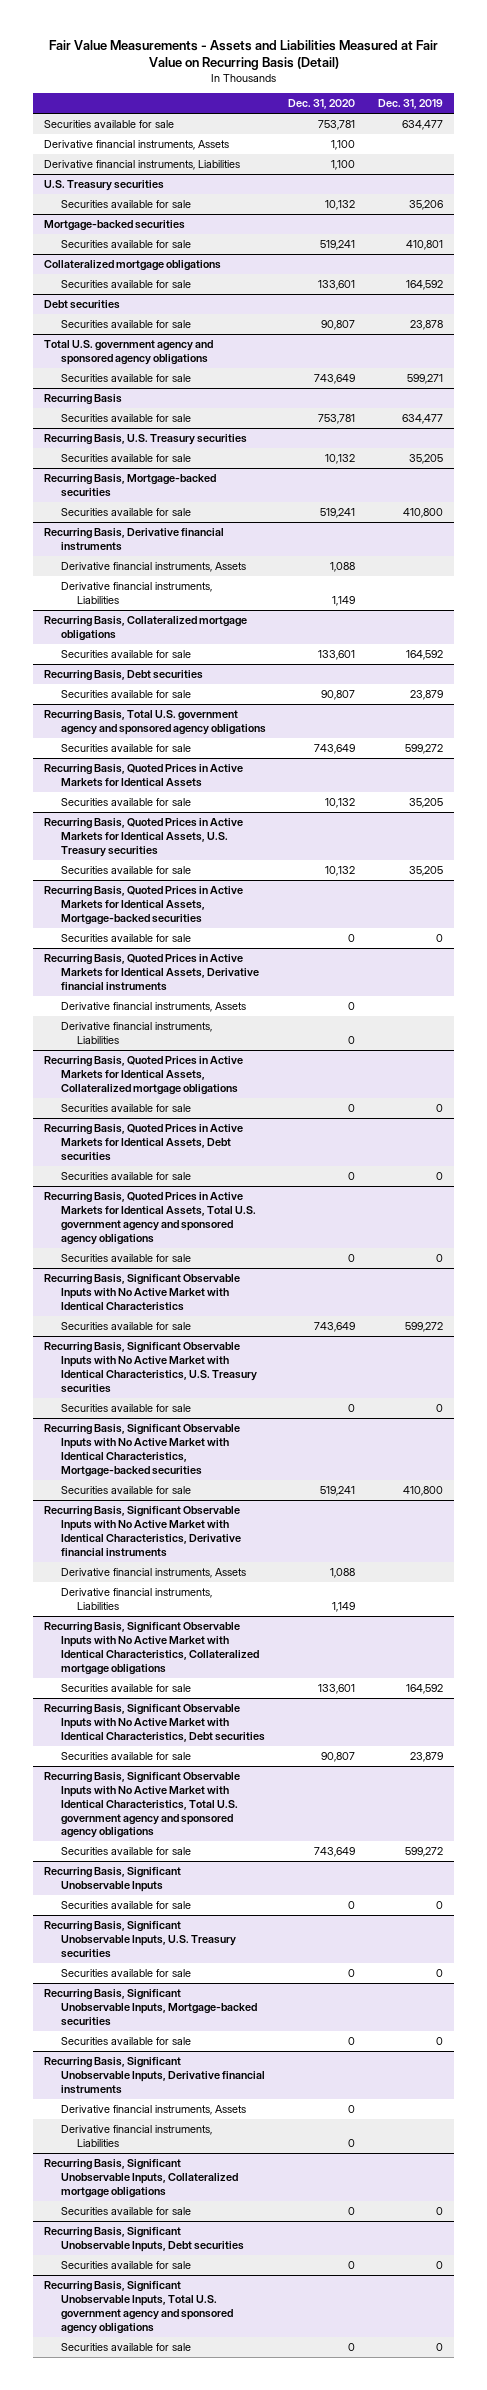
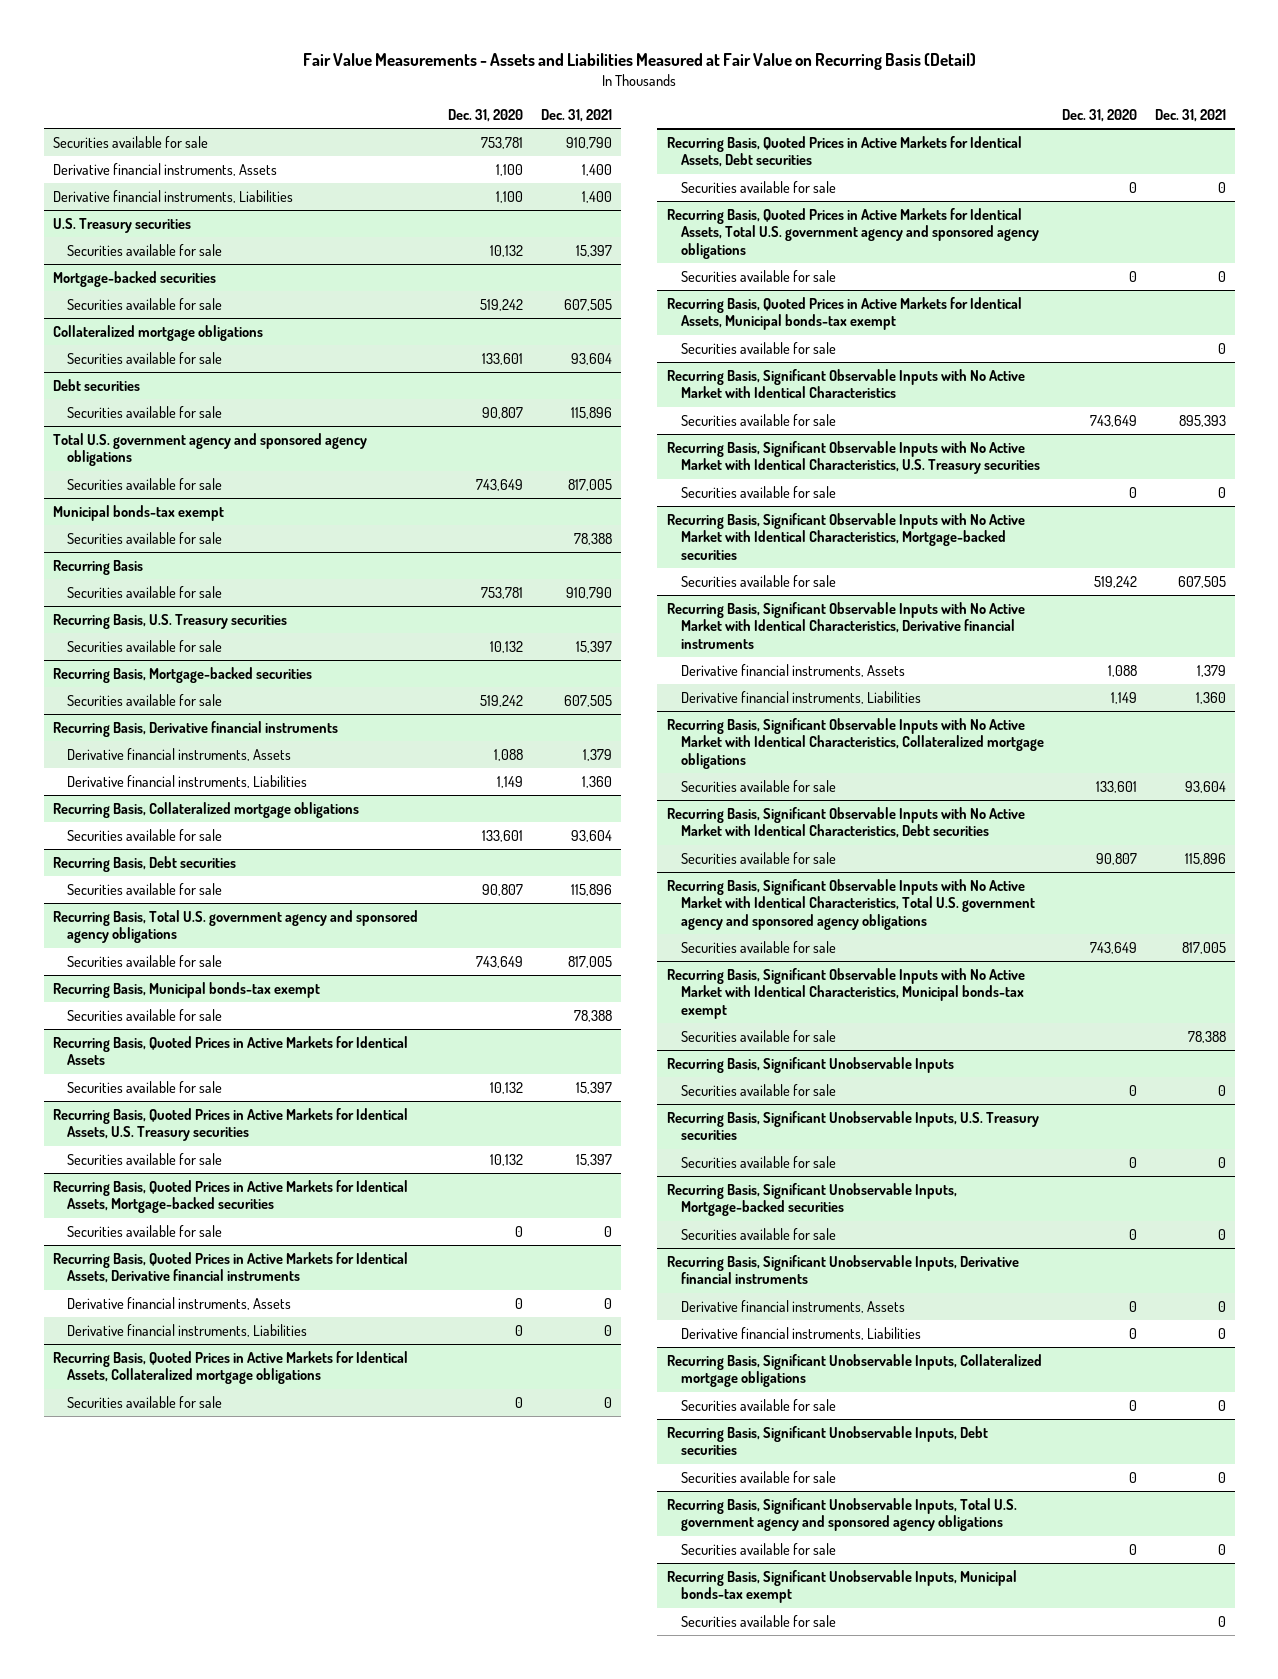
- | Dec. 31, 2020 | Dec. 31, 2019
+ | Dec. 31, 2020 | Dec. 31, 2021
@ Mortgage-backed securities
- Securities available for sale | 519,241 | 410,801
+ Securities available for sale | 519,242 | 607,505
+ Municipal bonds-tax exempt
+ Securities available for sale | | 78,388
@ Recurring Basis, Mortgage-backed securities
- Securities available for sale | 519,241 | 410,800
+ Securities available for sale | 519,242 | 607,505
+ Recurring Basis, Municipal bonds-tax exempt
+ Securities available for sale | | 78,388
+ Recurring Basis, Quoted Prices in Active Markets for Identical Assets, Municipal bonds-tax exempt
+ Securities available for sale | | 0
@ Recurring Basis, Significant Observable Inputs with No Active Market with Identical Characteristics, Mortgage-backed securities
- Securities available for sale | 519,241 | 410,800
+ Securities available for sale | 519,242 | 607,505
+ Recurring Basis, Significant Observable Inputs with No Active Market with Identical Characteristics, Municipal bonds-tax exempt
+ Securities available for sale | | 78,388
+ Recurring Basis, Significant Unobservable Inputs, Municipal bonds-tax exempt
+ Securities available for sale | | 0

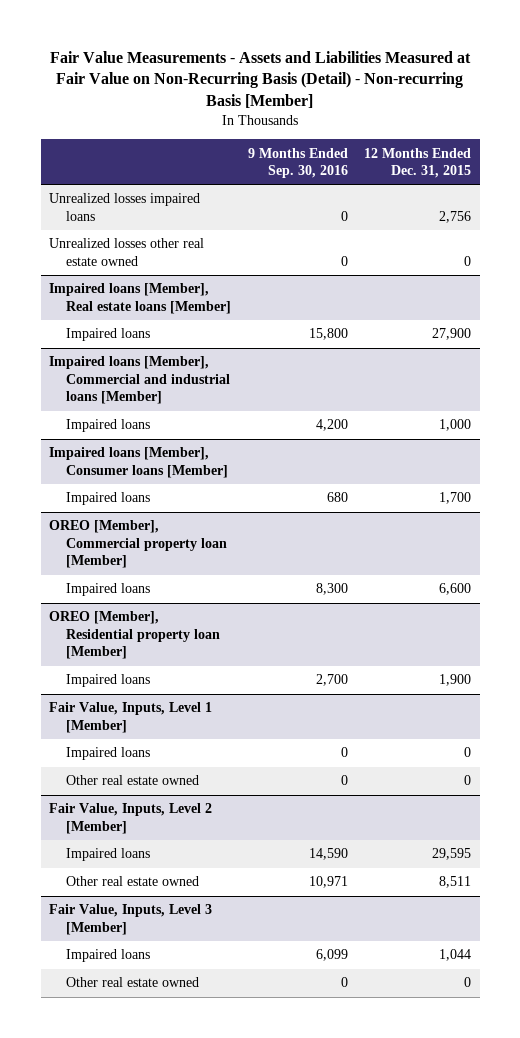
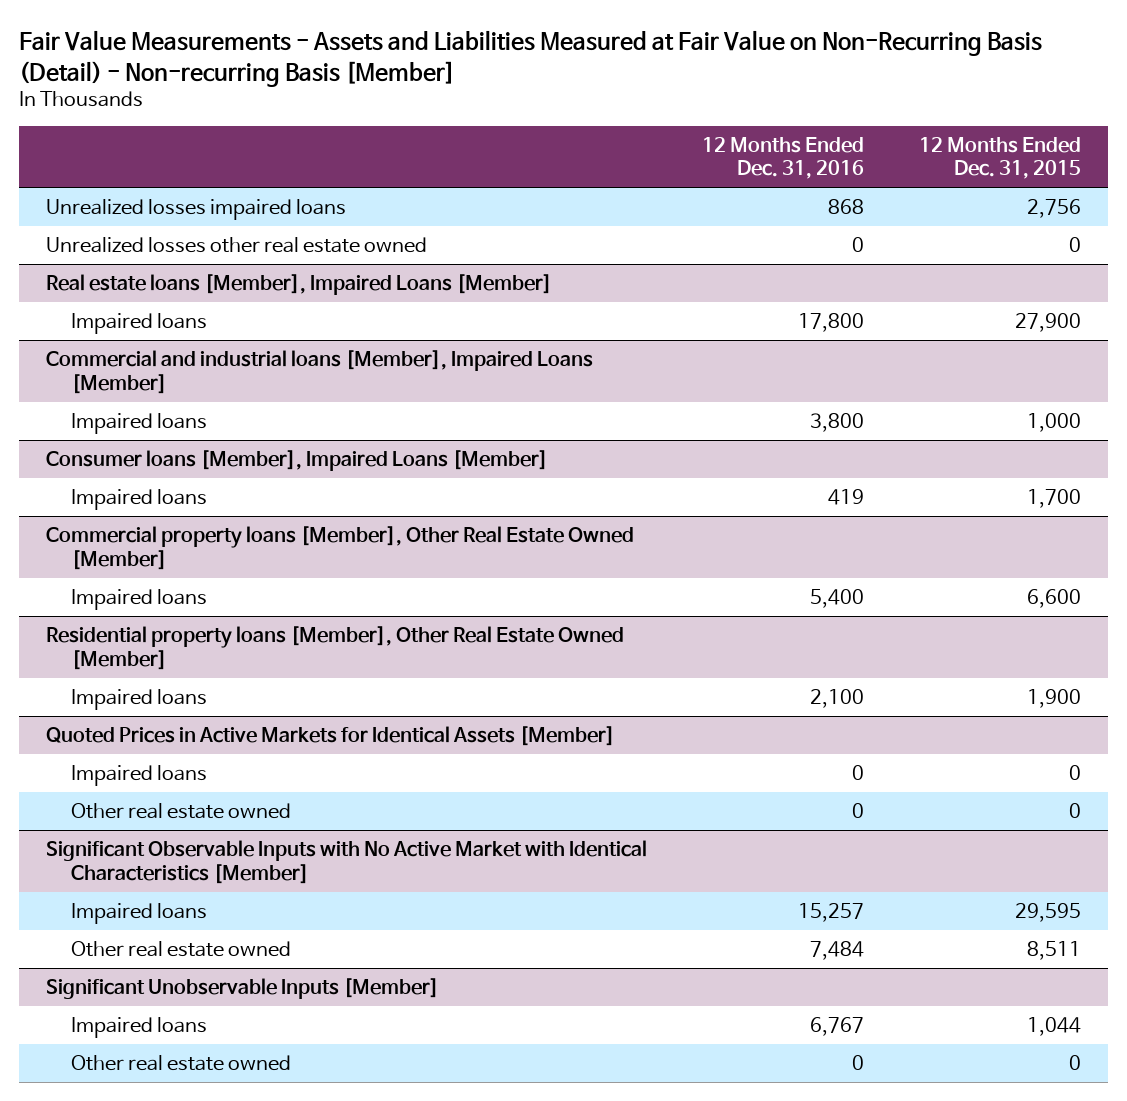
- | 9 Months Ended Sep. 30, 2016 | 12 Months Ended Dec. 31, 2015
+ | 12 Months Ended Dec. 31, 2016 | 12 Months Ended Dec. 31, 2015
- Impaired loans [Member], Real estate loans [Member]
+ Real estate loans [Member], Impaired Loans [Member]
- Impaired loans [Member], Commercial and industrial loans [Member]
+ Commercial and industrial loans [Member], Impaired Loans [Member]
- Impaired loans [Member], Consumer loans [Member]
+ Consumer loans [Member], Impaired Loans [Member]
- OREO [Member], Commercial property loan [Member]
+ Commercial property loans [Member], Other Real Estate Owned [Member]
- OREO [Member], Residential property loan [Member]
+ Residential property loans [Member], Other Real Estate Owned [Member]
- Fair Value, Inputs, Level 1 [Member]
+ Quoted Prices in Active Markets for Identical Assets [Member]
- Fair Value, Inputs, Level 2 [Member]
+ Significant Observable Inputs with No Active Market with Identical Characteristics [Member]
- Fair Value, Inputs, Level 3 [Member]
+ Significant Unobservable Inputs [Member]

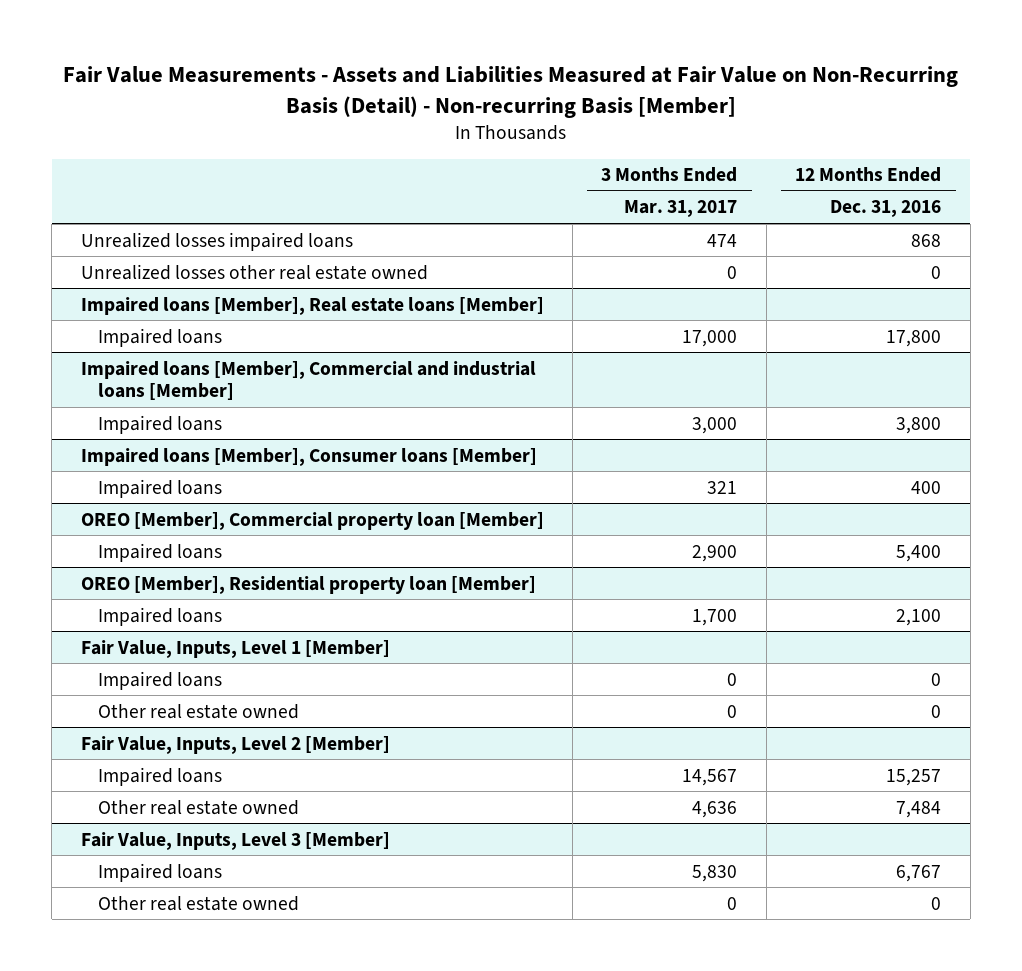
- | 12 Months Ended Dec. 31, 2016 | 12 Months Ended Dec. 31, 2015
+ | 3 Months Ended Mar. 31, 2017 | 12 Months Ended Dec. 31, 2016
- Real estate loans [Member], Impaired Loans [Member]
+ Impaired loans [Member], Real estate loans [Member]
- Commercial and industrial loans [Member], Impaired Loans [Member]
+ Impaired loans [Member], Commercial and industrial loans [Member]
- Consumer loans [Member], Impaired Loans [Member]
- Impaired loans | 419 | 1,700
- Commercial property loans [Member], Other Real Estate Owned [Member]
+ Impaired loans [Member], Consumer loans [Member]
+ Impaired loans | 321 | 400
+ OREO [Member], Commercial property loan [Member]
- Residential property loans [Member], Other Real Estate Owned [Member]
+ OREO [Member], Residential property loan [Member]
- Quoted Prices in Active Markets for Identical Assets [Member]
+ Fair Value, Inputs, Level 1 [Member]
- Significant Observable Inputs with No Active Market with Identical Characteristics [Member]
+ Fair Value, Inputs, Level 2 [Member]
- Significant Unobservable Inputs [Member]
+ Fair Value, Inputs, Level 3 [Member]

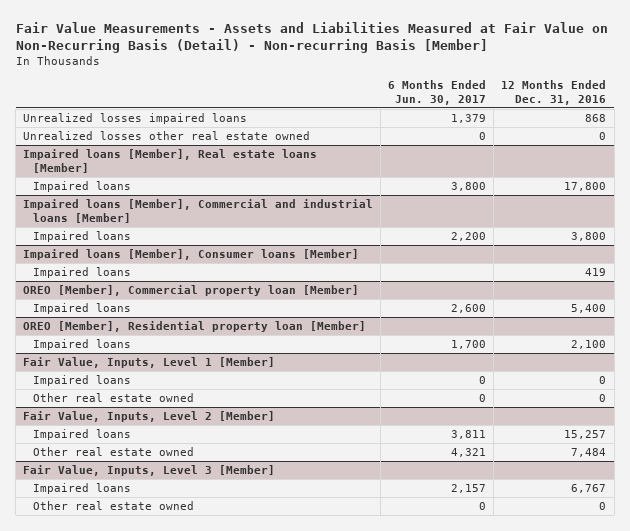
- | 3 Months Ended Mar. 31, 2017 | 12 Months Ended Dec. 31, 2016
+ | 6 Months Ended Jun. 30, 2017 | 12 Months Ended Dec. 31, 2016
@ Impaired loans [Member], Consumer loans [Member]
- Impaired loans | 321 | 400
+ Impaired loans | | 419

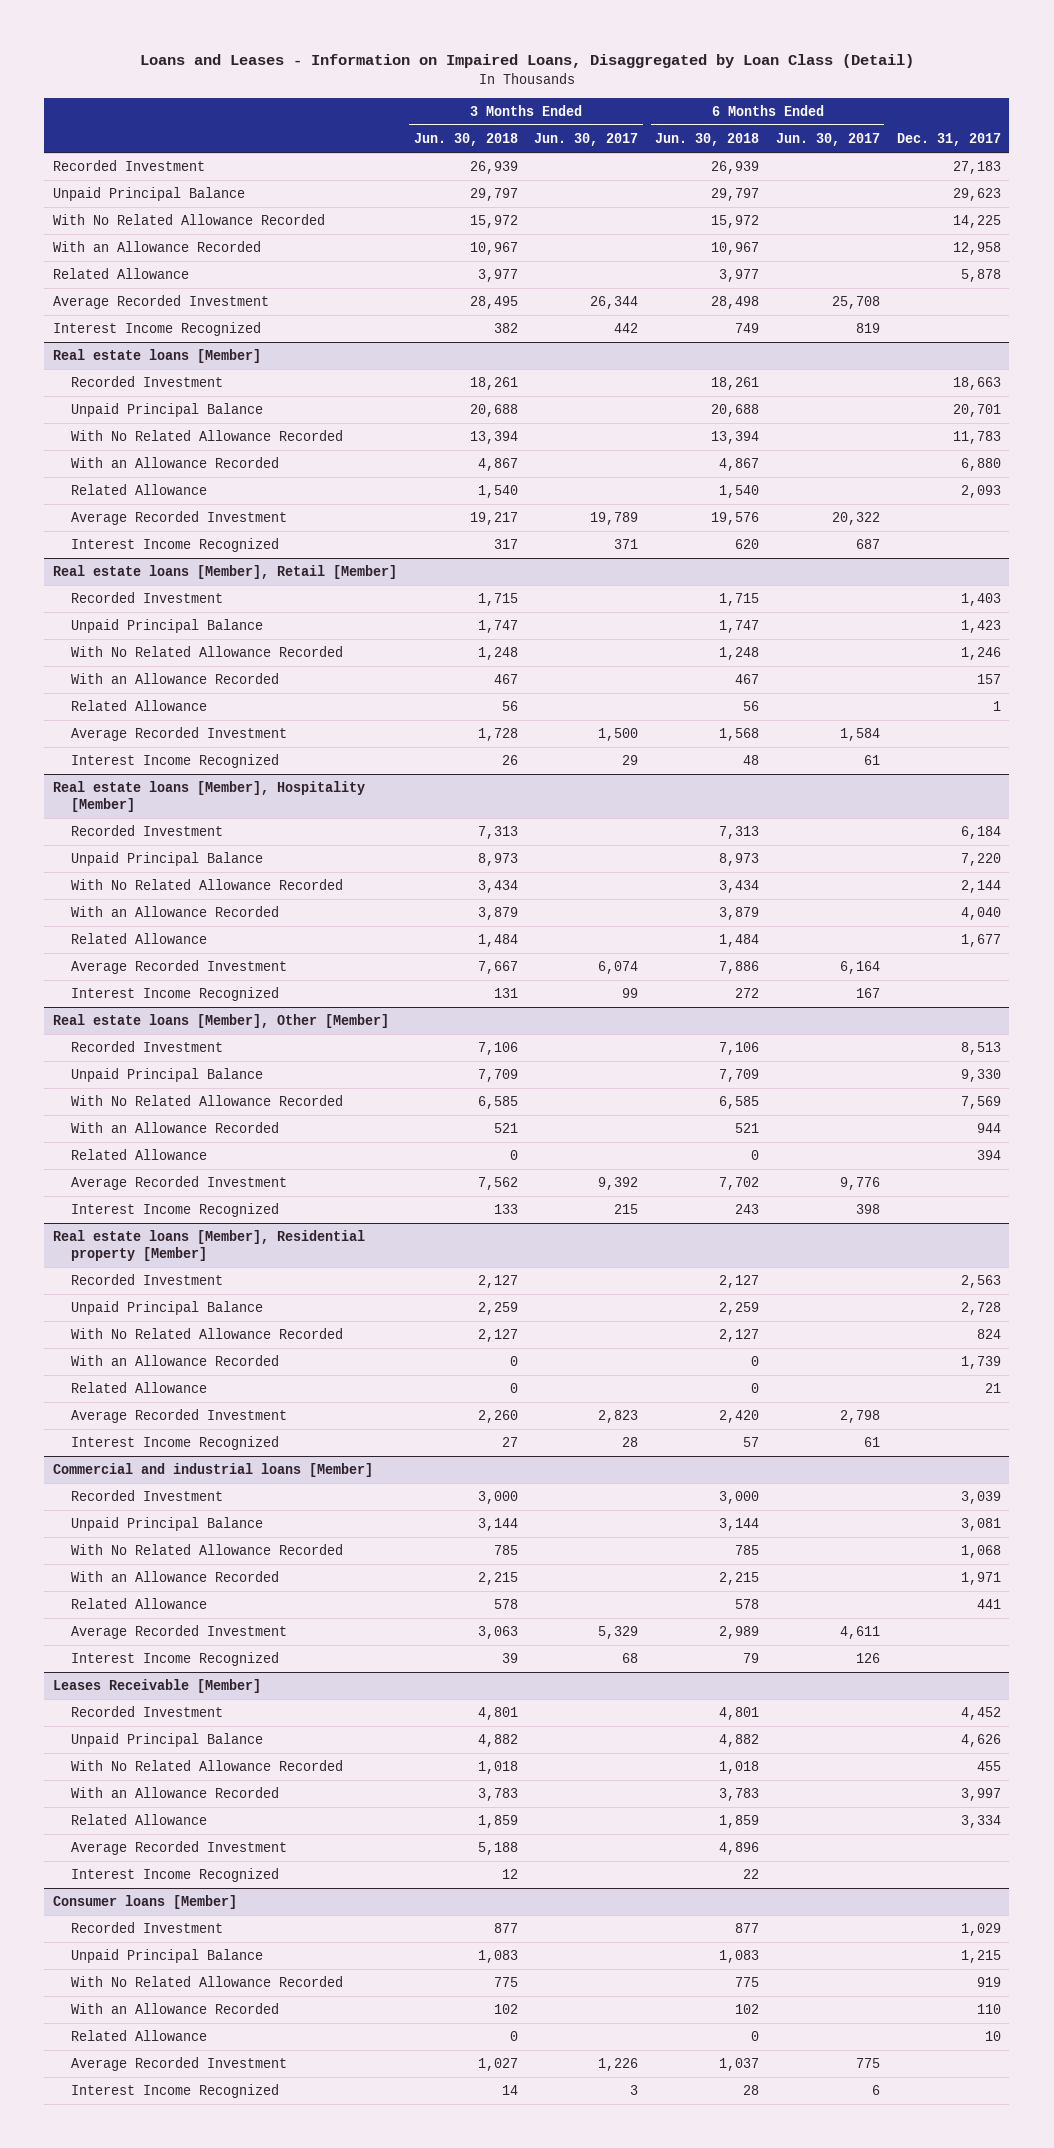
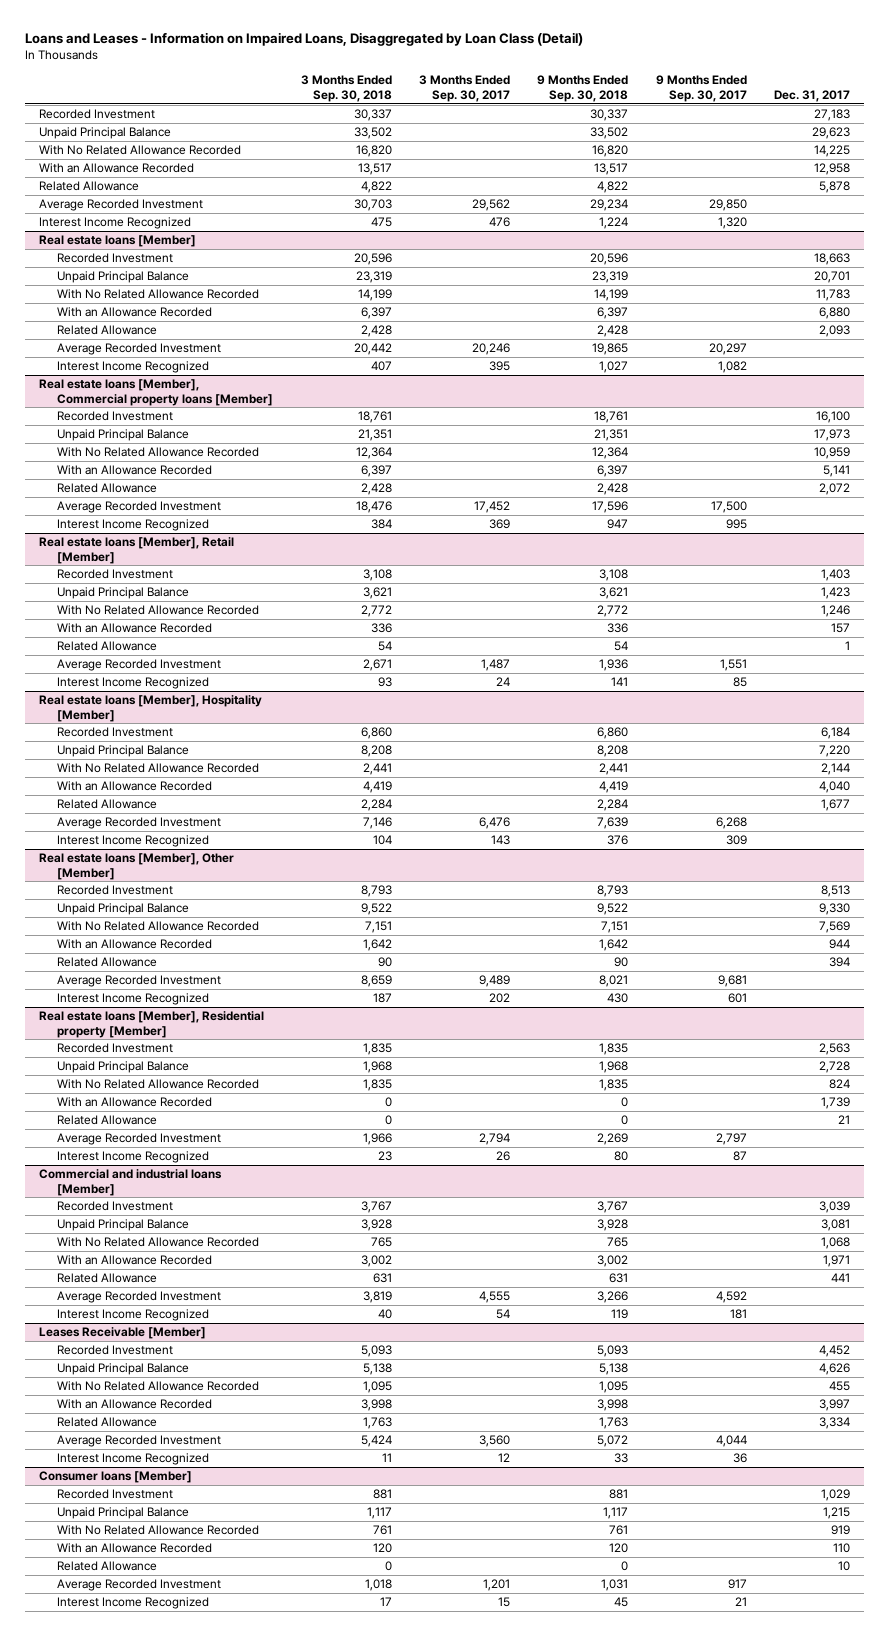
- | 3 Months Ended Jun. 30, 2018 | 3 Months Ended Jun. 30, 2017 | 6 Months Ended Jun. 30, 2018 | 6 Months Ended Jun. 30, 2017 | Dec. 31, 2017
+ | 3 Months Ended Sep. 30, 2018 | 3 Months Ended Sep. 30, 2017 | 9 Months Ended Sep. 30, 2018 | 9 Months Ended Sep. 30, 2017 | Dec. 31, 2017
+ Real estate loans [Member], Commercial property loans [Member]
+ Recorded Investment | 18,761 | | 18,761 | | 16,100
+ Unpaid Principal Balance | 21,351 | | 21,351 | | 17,973
+ With No Related Allowance Recorded | 12,364 | | 12,364 | | 10,959
+ With an Allowance Recorded | 6,397 | | 6,397 | | 5,141
+ Related Allowance | 2,428 | | 2,428 | | 2,072
+ Average Recorded Investment | 18,476 | 17,452 | 17,596 | 17,500 |
+ Interest Income Recognized | 384 | 369 | 947 | 995 |

